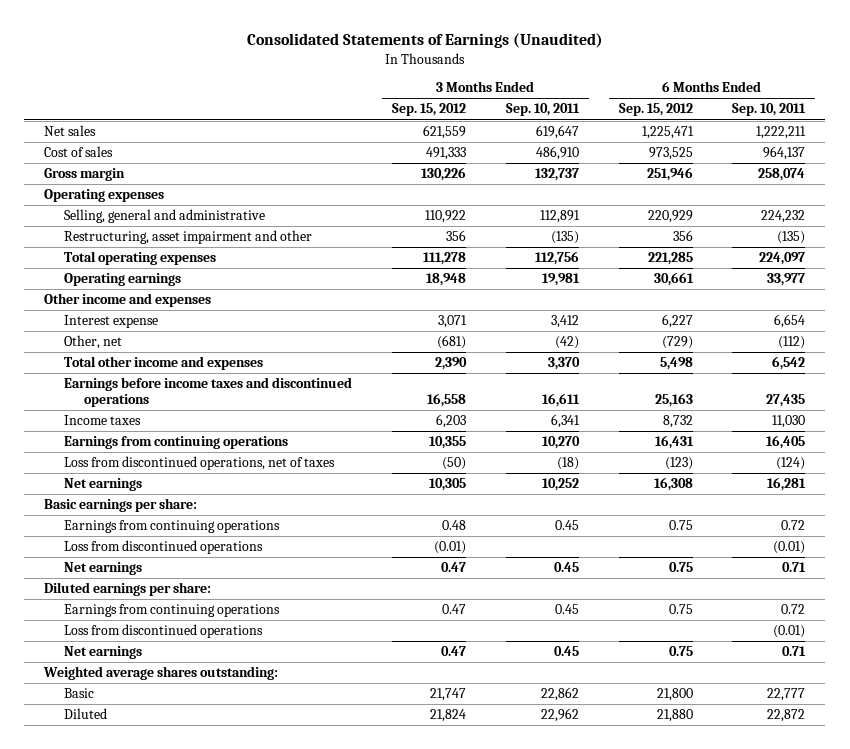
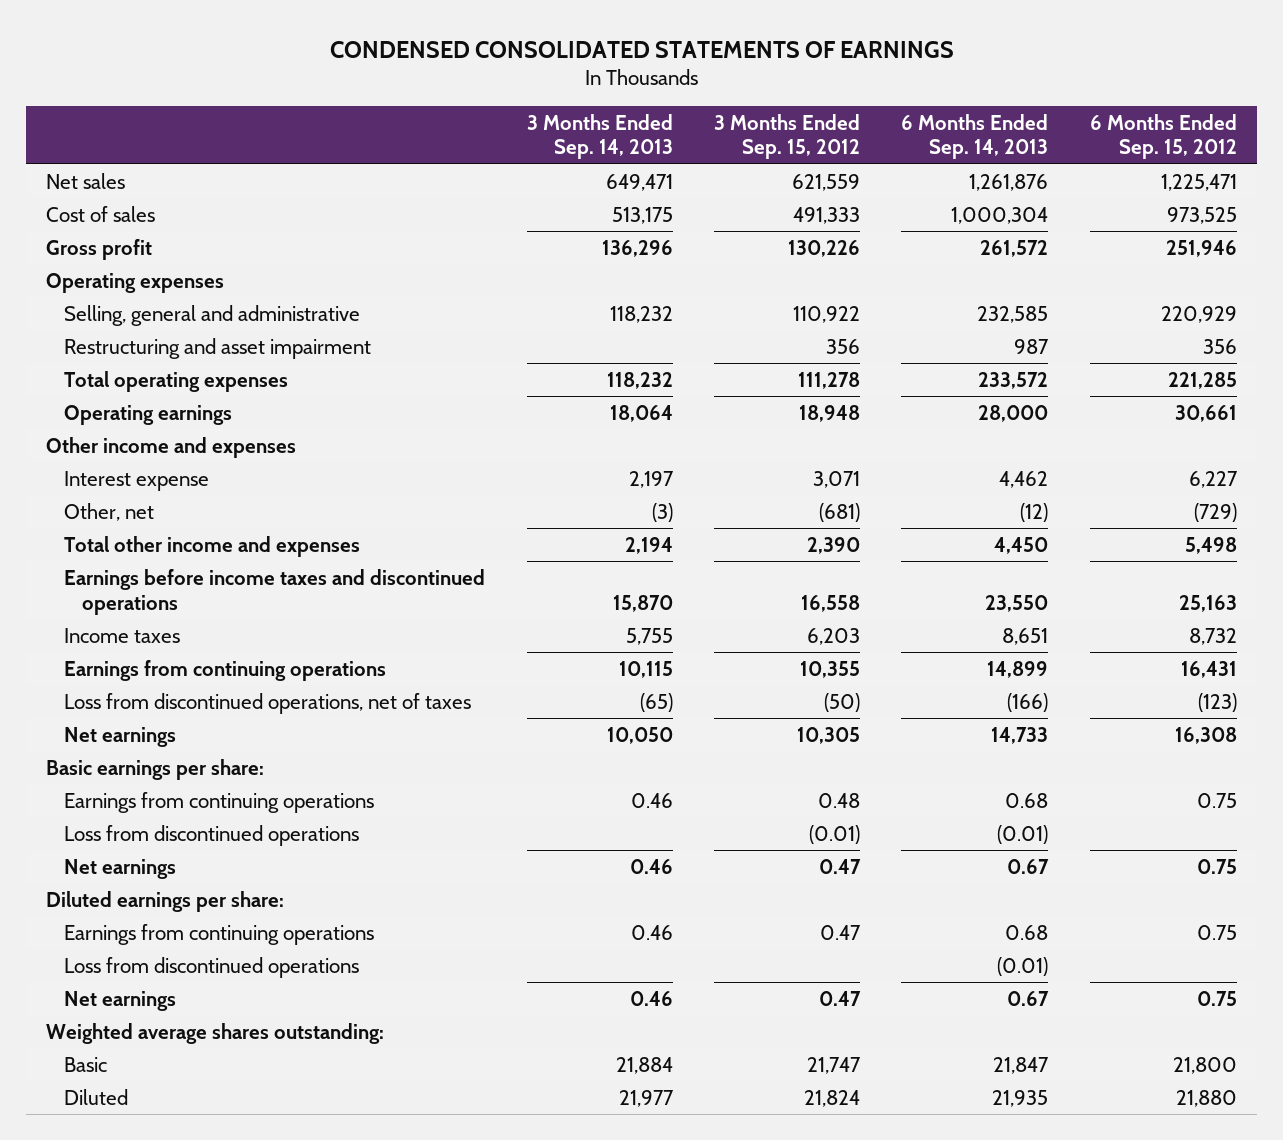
- Consolidated Statements of Earnings (Unaudited)
+ CONDENSED CONSOLIDATED STATEMENTS OF EARNINGS
- | 3 Months Ended Sep. 15, 2012 | 3 Months Ended Sep. 10, 2011 | 6 Months Ended Sep. 15, 2012 | 6 Months Ended Sep. 10, 2011
+ | 3 Months Ended Sep. 14, 2013 | 3 Months Ended Sep. 15, 2012 | 6 Months Ended Sep. 14, 2013 | 6 Months Ended Sep. 15, 2012
- Gross margin | 130,226 | 132,737 | 251,946 | 258,074
+ Gross profit | 136,296 | 130,226 | 261,572 | 251,946
- Restructuring, asset impairment and other | 356 | (135) | 356 | (135)
+ Restructuring and asset impairment | | 356 | 987 | 356

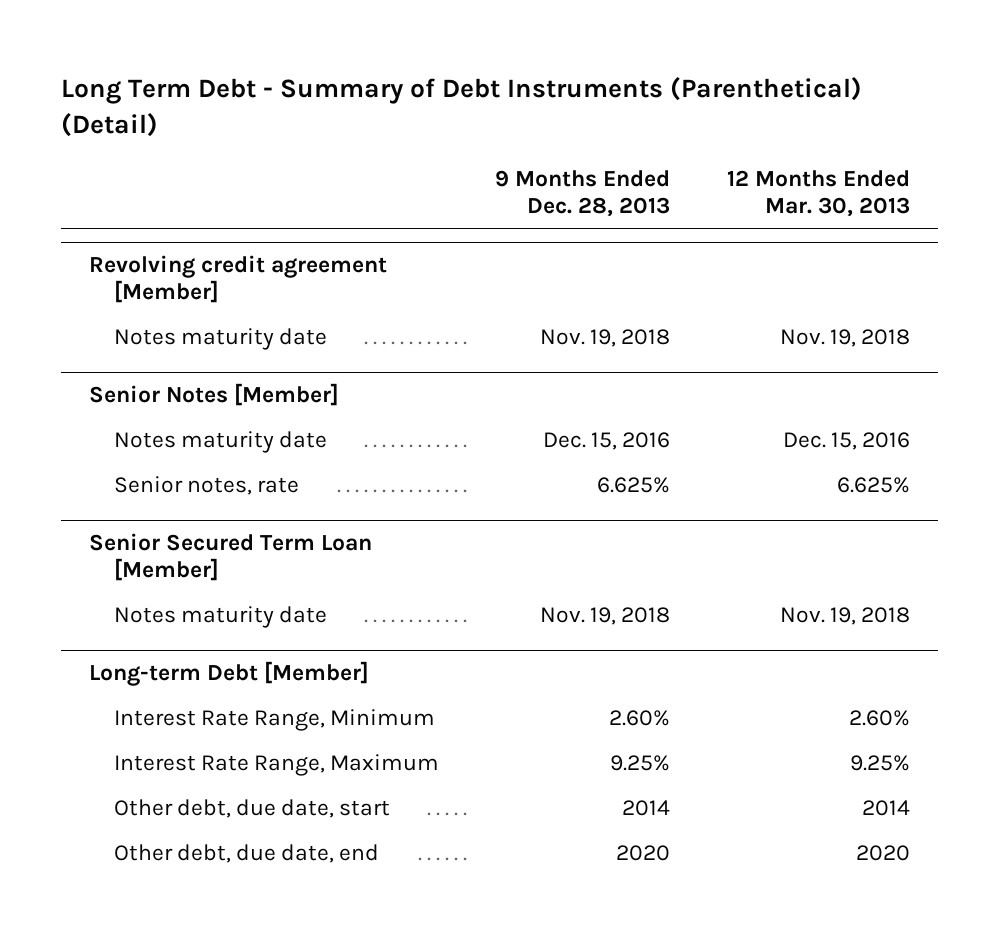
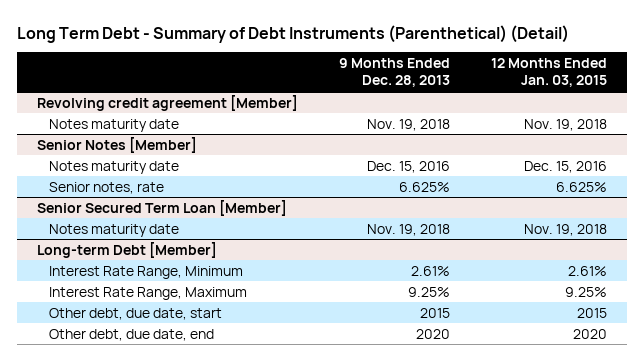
- | 9 Months Ended Dec. 28, 2013 | 12 Months Ended Mar. 30, 2013
+ | 9 Months Ended Dec. 28, 2013 | 12 Months Ended Jan. 03, 2015
@ Long-term Debt [Member]
- Interest Rate Range, Minimum | 2.60% | 2.60%
+ Interest Rate Range, Minimum | 2.61% | 2.61%
- Other debt, due date, start | 2014 | 2014
+ Other debt, due date, start | 2015 | 2015

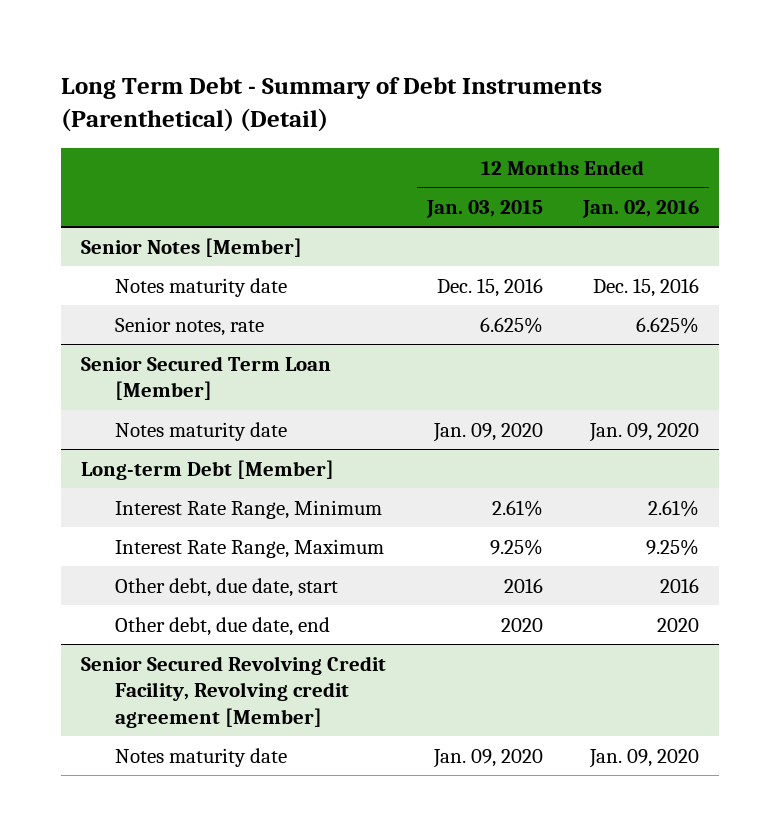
- | 9 Months Ended Dec. 28, 2013 | 12 Months Ended Jan. 03, 2015
+ | 12 Months Ended Jan. 03, 2015 | 12 Months Ended Jan. 02, 2016
- Revolving credit agreement [Member]
- Notes maturity date | Nov. 19, 2018 | Nov. 19, 2018
@ Senior Secured Term Loan [Member]
- Notes maturity date | Nov. 19, 2018 | Nov. 19, 2018
+ Notes maturity date | Jan. 09, 2020 | Jan. 09, 2020
@ Long-term Debt [Member]
- Other debt, due date, start | 2015 | 2015
+ Other debt, due date, start | 2016 | 2016
+ Senior Secured Revolving Credit Facility, Revolving credit agreement [Member]
+ Notes maturity date | Jan. 09, 2020 | Jan. 09, 2020

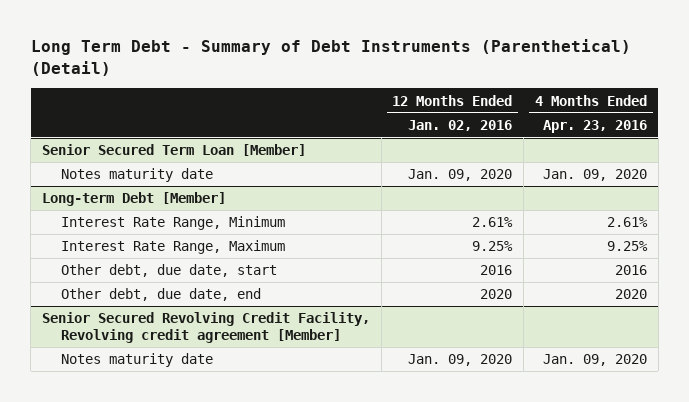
- | 12 Months Ended Jan. 03, 2015 | 12 Months Ended Jan. 02, 2016
+ | 12 Months Ended Jan. 02, 2016 | 4 Months Ended Apr. 23, 2016
- Senior Notes [Member]
- Notes maturity date | Dec. 15, 2016 | Dec. 15, 2016
- Senior notes, rate | 6.625% | 6.625%

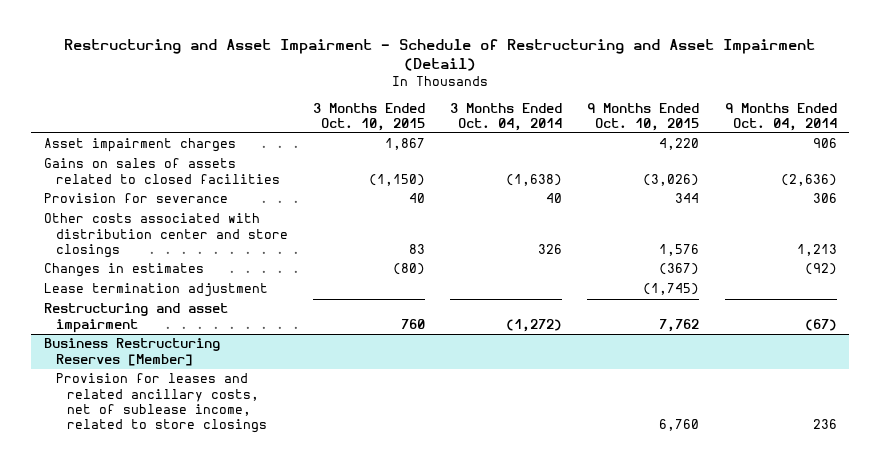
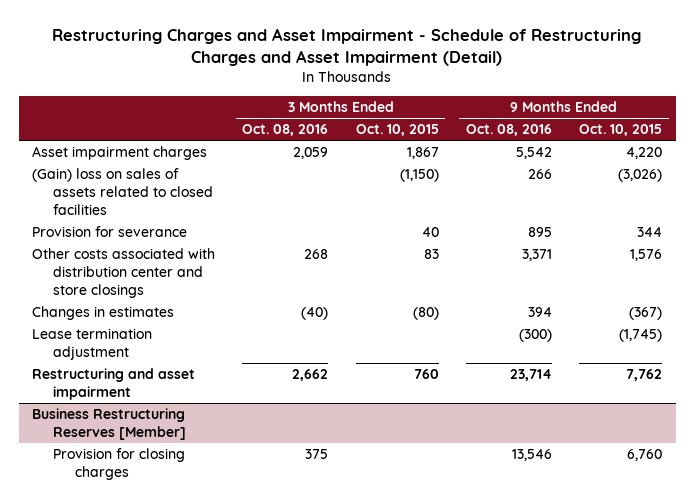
- Restructuring and Asset Impairment - Schedule of Restructuring and Asset Impairment (Detail)
+ Restructuring Charges and Asset Impairment - Schedule of Restructuring Charges and Asset Impairment (Detail)
- | 3 Months Ended Oct. 10, 2015 | 3 Months Ended Oct. 04, 2014 | 9 Months Ended Oct. 10, 2015 | 9 Months Ended Oct. 04, 2014
+ | 3 Months Ended Oct. 08, 2016 | 3 Months Ended Oct. 10, 2015 | 9 Months Ended Oct. 08, 2016 | 9 Months Ended Oct. 10, 2015
- Gains on sales of assets related to closed facilities | (1,150) | (1,638) | (3,026) | (2,636)
+ (Gain) loss on sales of assets related to closed facilities | | (1,150) | 266 | (3,026)
@ Business Restructuring Reserves [Member]
- Provision for leases and related ancillary costs, net of sublease income, related to store closings | | | 6,760 | 236
+ Provision for closing charges | 375 | | 13,546 | 6,760

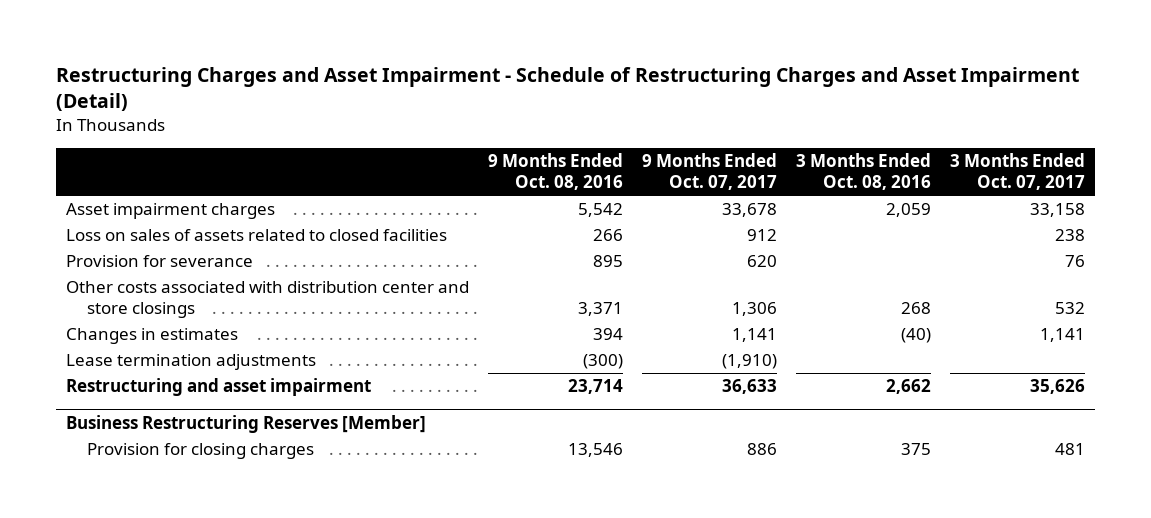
- | 3 Months Ended Oct. 08, 2016 | 3 Months Ended Oct. 10, 2015 | 9 Months Ended Oct. 08, 2016 | 9 Months Ended Oct. 10, 2015
+ | 9 Months Ended Oct. 08, 2016 | 9 Months Ended Oct. 07, 2017 | 3 Months Ended Oct. 08, 2016 | 3 Months Ended Oct. 07, 2017
- (Gain) loss on sales of assets related to closed facilities | | (1,150) | 266 | (3,026)
+ Loss on sales of assets related to closed facilities | 266 | 912 | | 238
- Lease termination adjustment | | | (300) | (1,745)
+ Lease termination adjustments | (300) | (1,910) | |

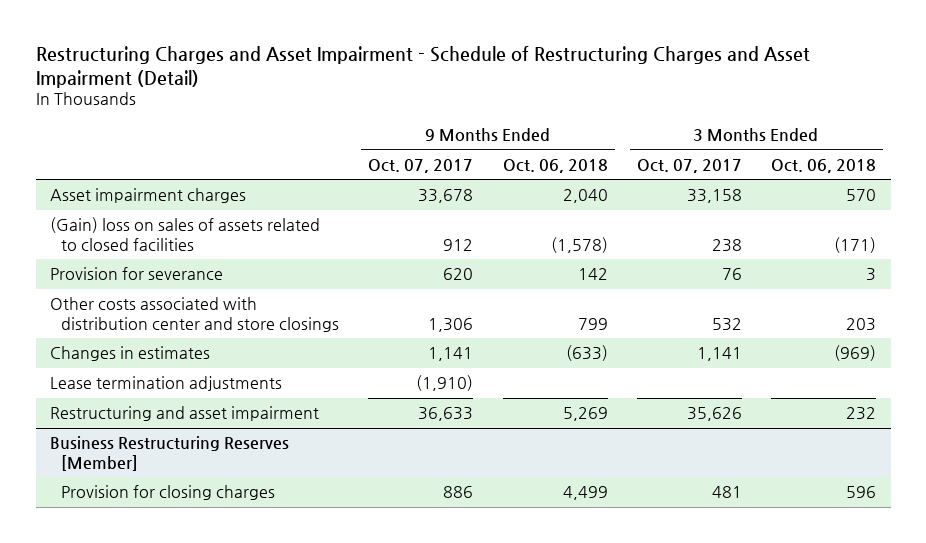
- | 9 Months Ended Oct. 08, 2016 | 9 Months Ended Oct. 07, 2017 | 3 Months Ended Oct. 08, 2016 | 3 Months Ended Oct. 07, 2017
+ | 9 Months Ended Oct. 07, 2017 | 9 Months Ended Oct. 06, 2018 | 3 Months Ended Oct. 07, 2017 | 3 Months Ended Oct. 06, 2018
- Loss on sales of assets related to closed facilities | 266 | 912 | | 238
+ (Gain) loss on sales of assets related to closed facilities | 912 | (1,578) | 238 | (171)

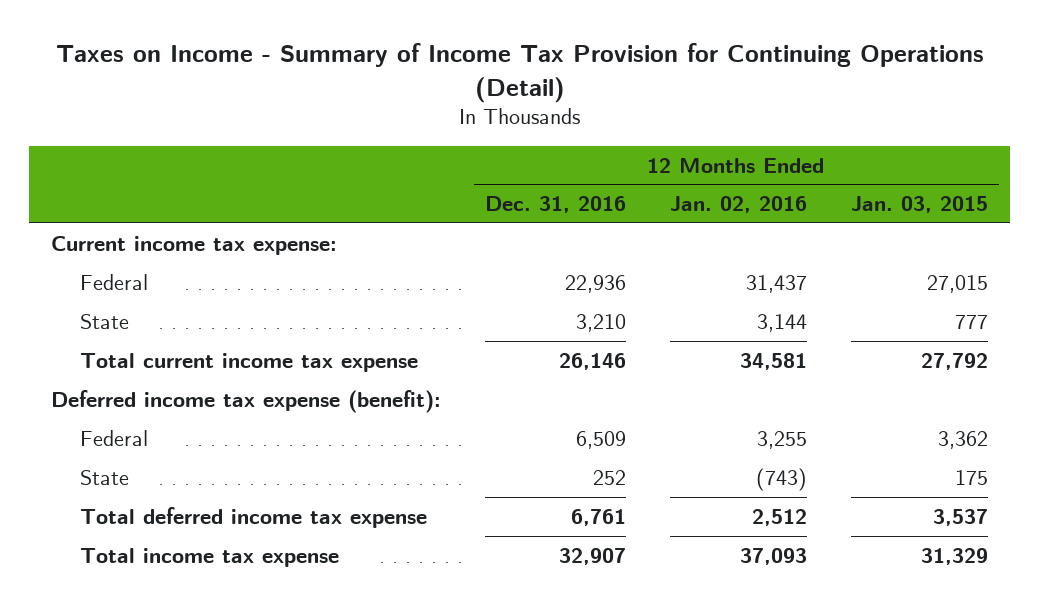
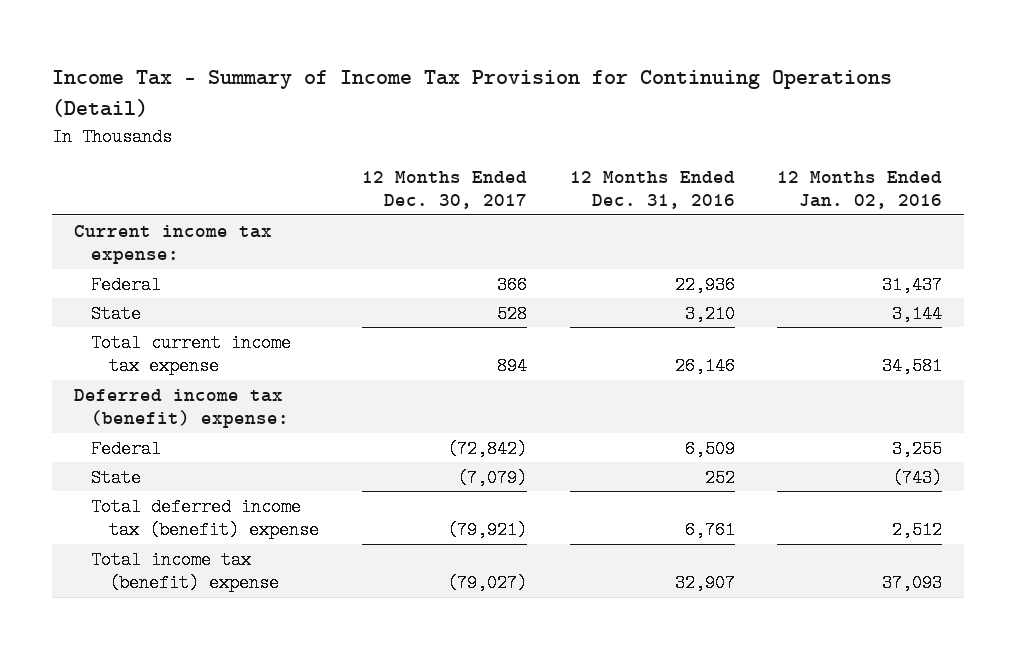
- Taxes on Income - Summary of Income Tax Provision for Continuing Operations (Detail)
+ Income Tax - Summary of Income Tax Provision for Continuing Operations (Detail)
- | 12 Months Ended Dec. 31, 2016 | 12 Months Ended Jan. 02, 2016 | 12 Months Ended Jan. 03, 2015
+ | 12 Months Ended Dec. 30, 2017 | 12 Months Ended Dec. 31, 2016 | 12 Months Ended Jan. 02, 2016
- Deferred income tax expense (benefit):
+ Deferred income tax (benefit) expense:
- Total deferred income tax expense | 6,761 | 2,512 | 3,537
- Total income tax expense | 32,907 | 37,093 | 31,329
+ Total deferred income tax (benefit) expense | (79,921) | 6,761 | 2,512
+ Total income tax (benefit) expense | (79,027) | 32,907 | 37,093

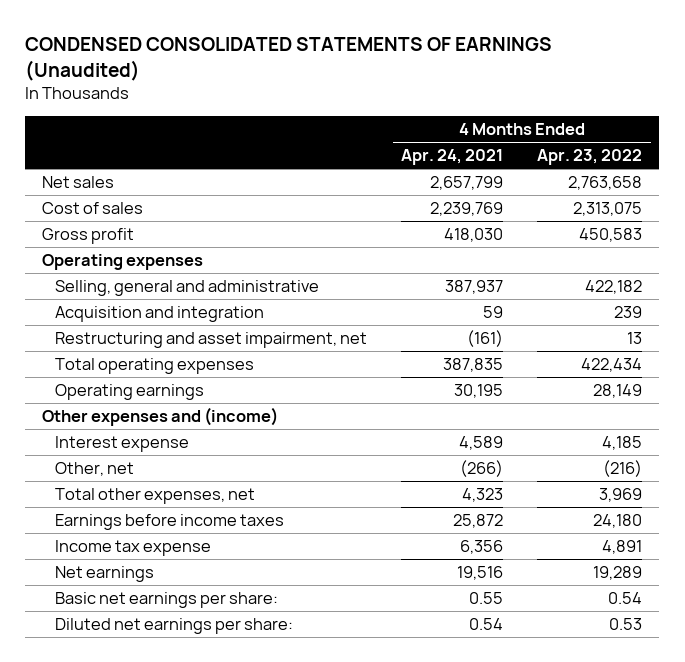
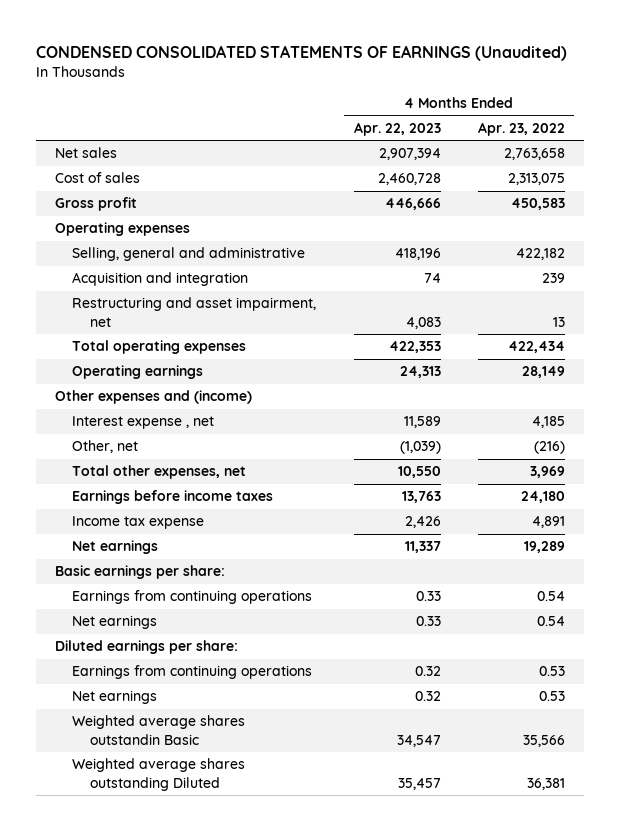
- | 4 Months Ended Apr. 24, 2021 | 4 Months Ended Apr. 23, 2022
+ | 4 Months Ended Apr. 22, 2023 | 4 Months Ended Apr. 23, 2022
- Interest expense | 4,589 | 4,185
+ Interest expense , net | 11,589 | 4,185
- Basic net earnings per share: | 0.55 | 0.54
- Diluted net earnings per share: | 0.54 | 0.53
+ Basic earnings per share:
+ Earnings from continuing operations | 0.33 | 0.54
+ Net earnings | 0.33 | 0.54
+ Diluted earnings per share:
+ Earnings from continuing operations | 0.32 | 0.53
+ Net earnings | 0.32 | 0.53
+ Weighted average shares outstandin Basic | 34,547 | 35,566
+ Weighted average shares outstanding Diluted | 35,457 | 36,381

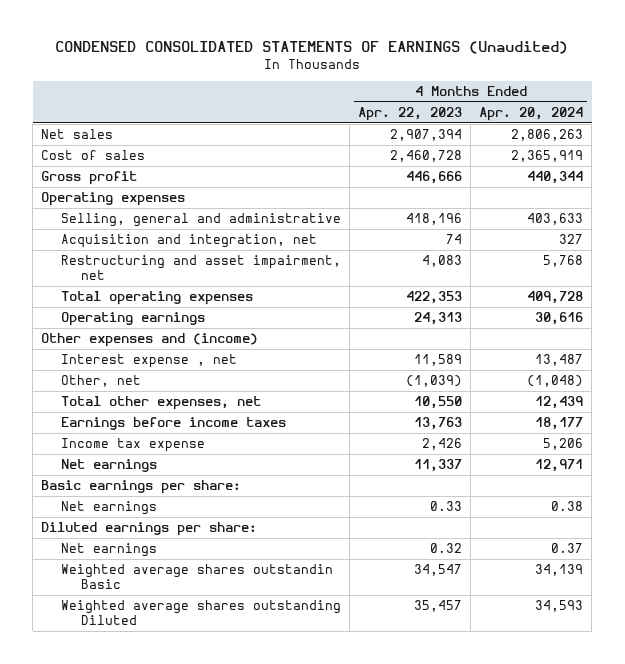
- | 4 Months Ended Apr. 22, 2023 | 4 Months Ended Apr. 23, 2022
+ | 4 Months Ended Apr. 22, 2023 | 4 Months Ended Apr. 20, 2024
- Acquisition and integration | 74 | 239
+ Acquisition and integration, net | 74 | 327
- Earnings from continuing operations | 0.33 | 0.54
- Earnings from continuing operations | 0.32 | 0.53

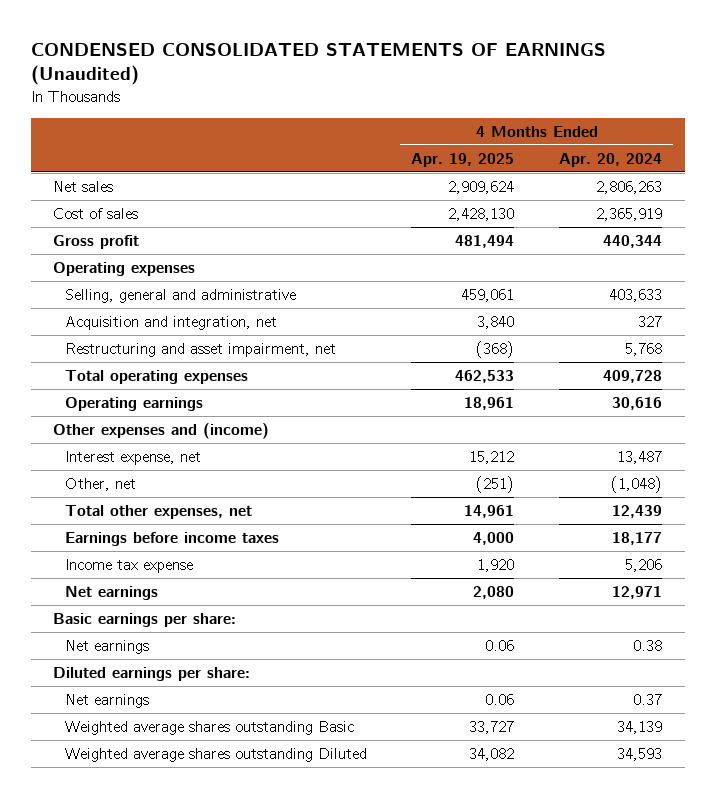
- | 4 Months Ended Apr. 22, 2023 | 4 Months Ended Apr. 20, 2024
+ | 4 Months Ended Apr. 19, 2025 | 4 Months Ended Apr. 20, 2024
- Interest expense , net | 11,589 | 13,487
+ Interest expense, net | 15,212 | 13,487
- Weighted average shares outstandin Basic | 34,547 | 34,139
+ Weighted average shares outstanding Basic | 33,727 | 34,139

